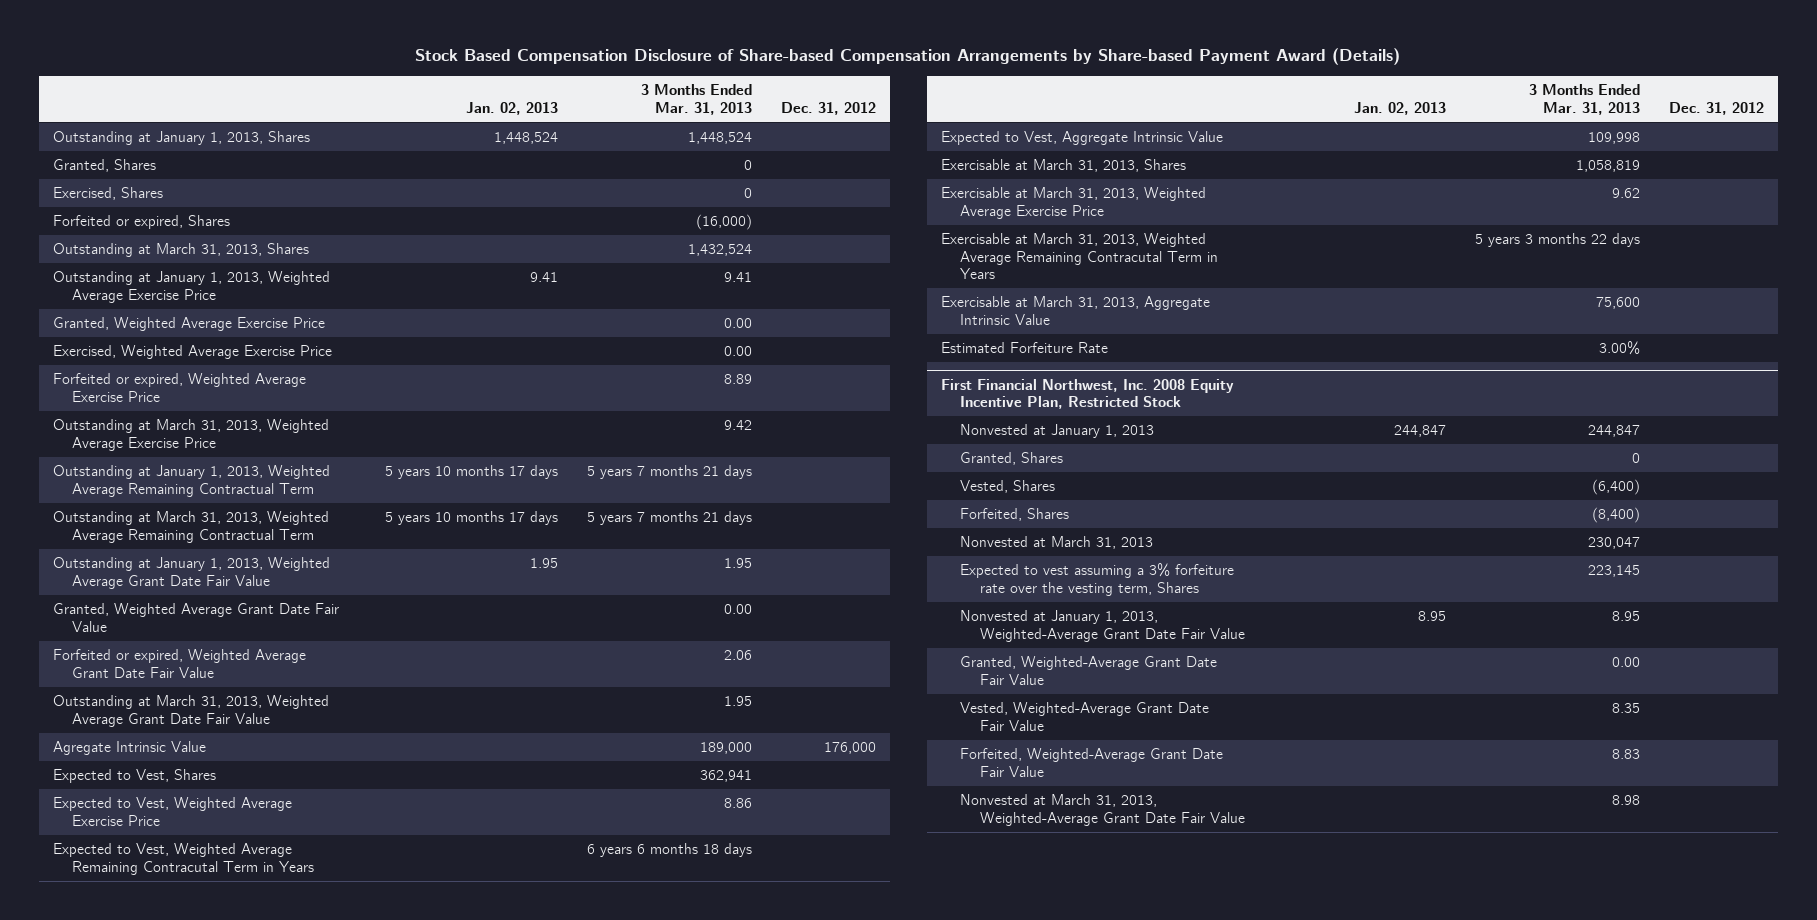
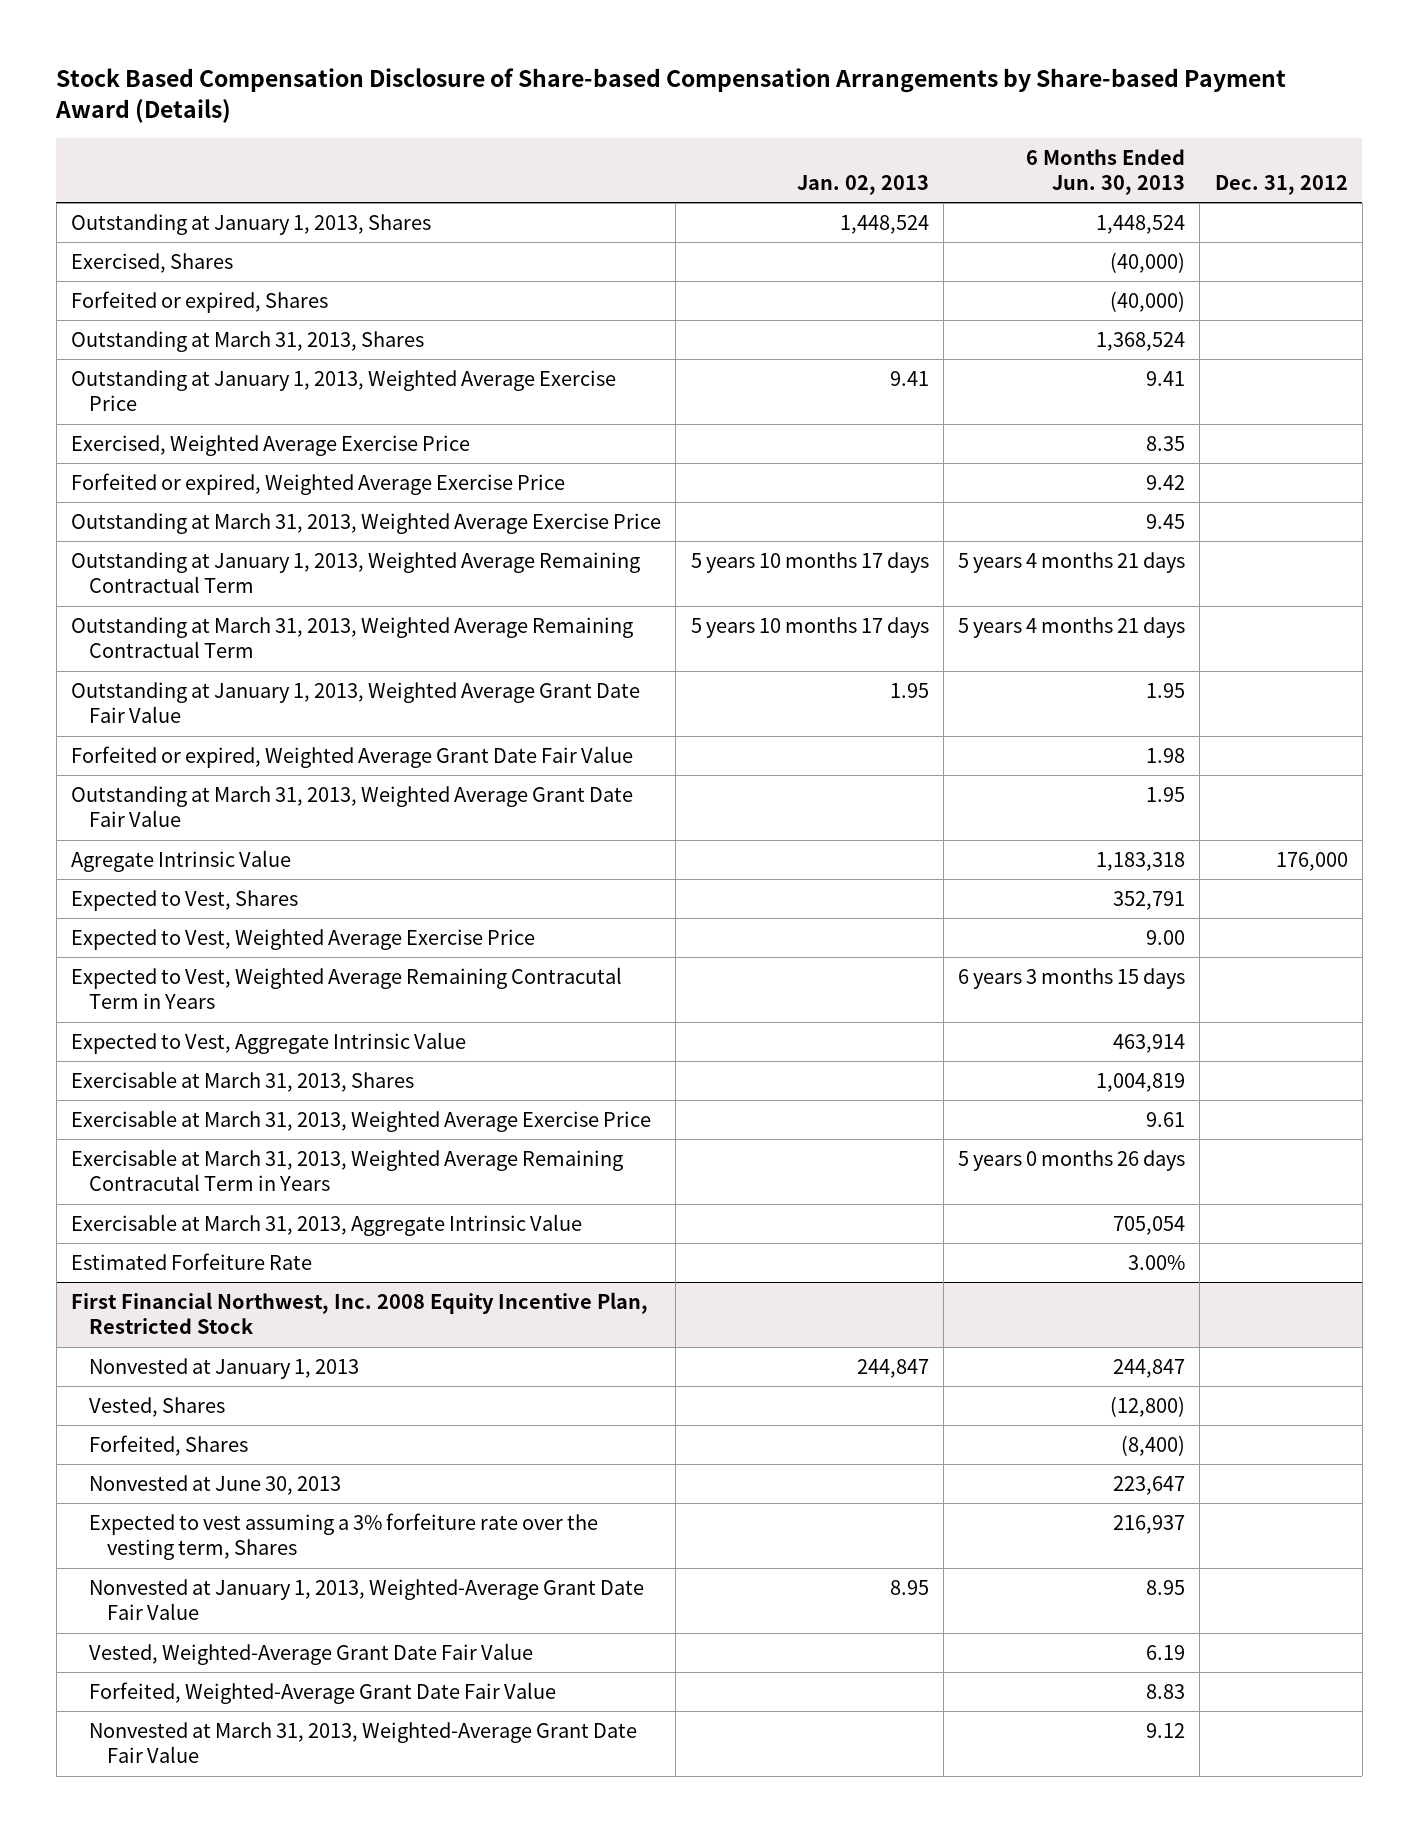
- | Jan. 02, 2013 | 3 Months Ended Mar. 31, 2013 | Dec. 31, 2012
+ | Jan. 02, 2013 | 6 Months Ended Jun. 30, 2013 | Dec. 31, 2012
- Granted, Shares | | 0 |
- Granted, Weighted Average Exercise Price | | 0.00 |
- Granted, Weighted Average Grant Date Fair Value | | 0.00 |
@ First Financial Northwest, Inc. 2008 Equity Incentive Plan, Restricted Stock
- Granted, Shares | | 0 |
- Nonvested at March 31, 2013 | | 230,047 |
+ Nonvested at June 30, 2013 | | 223,647 |
- Granted, Weighted-Average Grant Date Fair Value | | 0.00 |

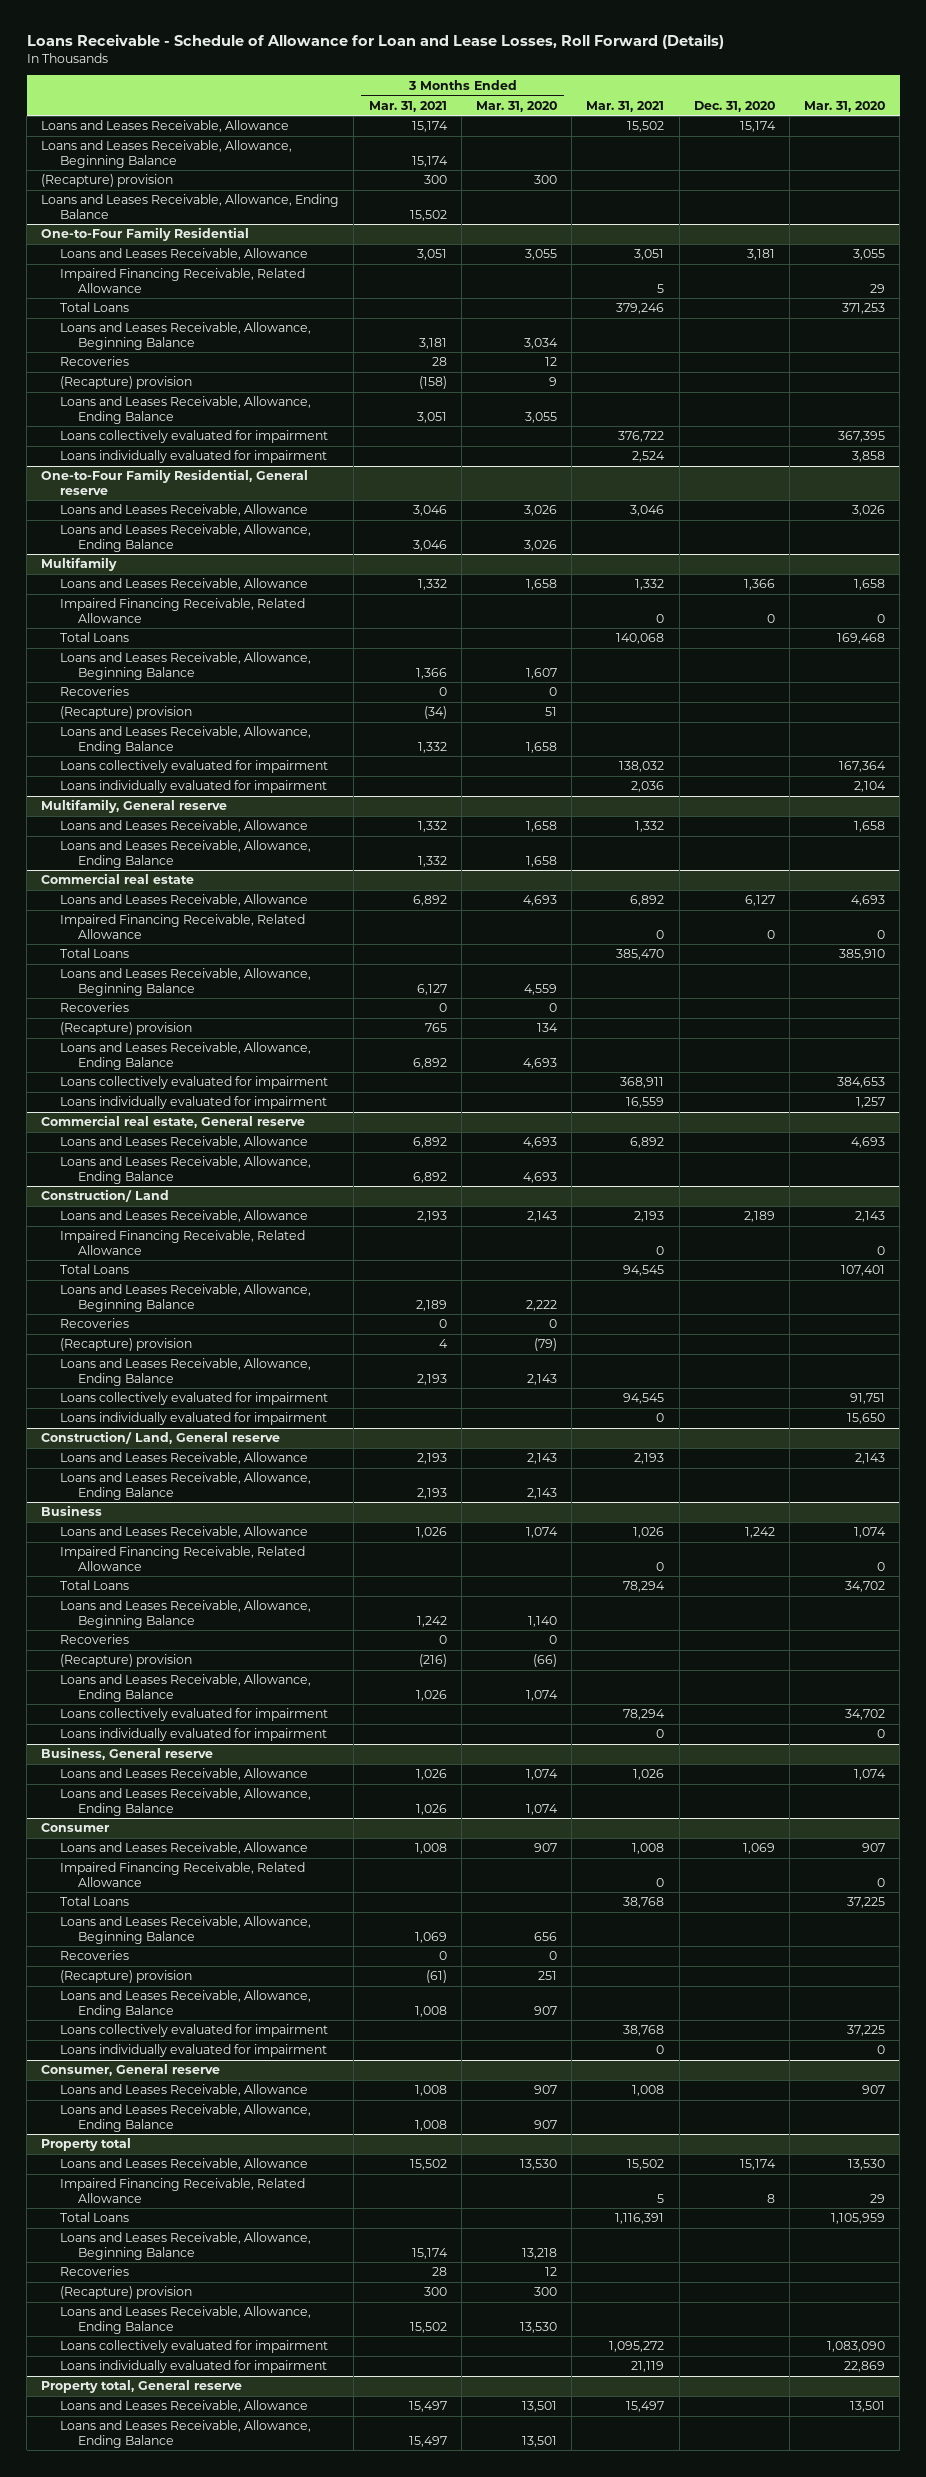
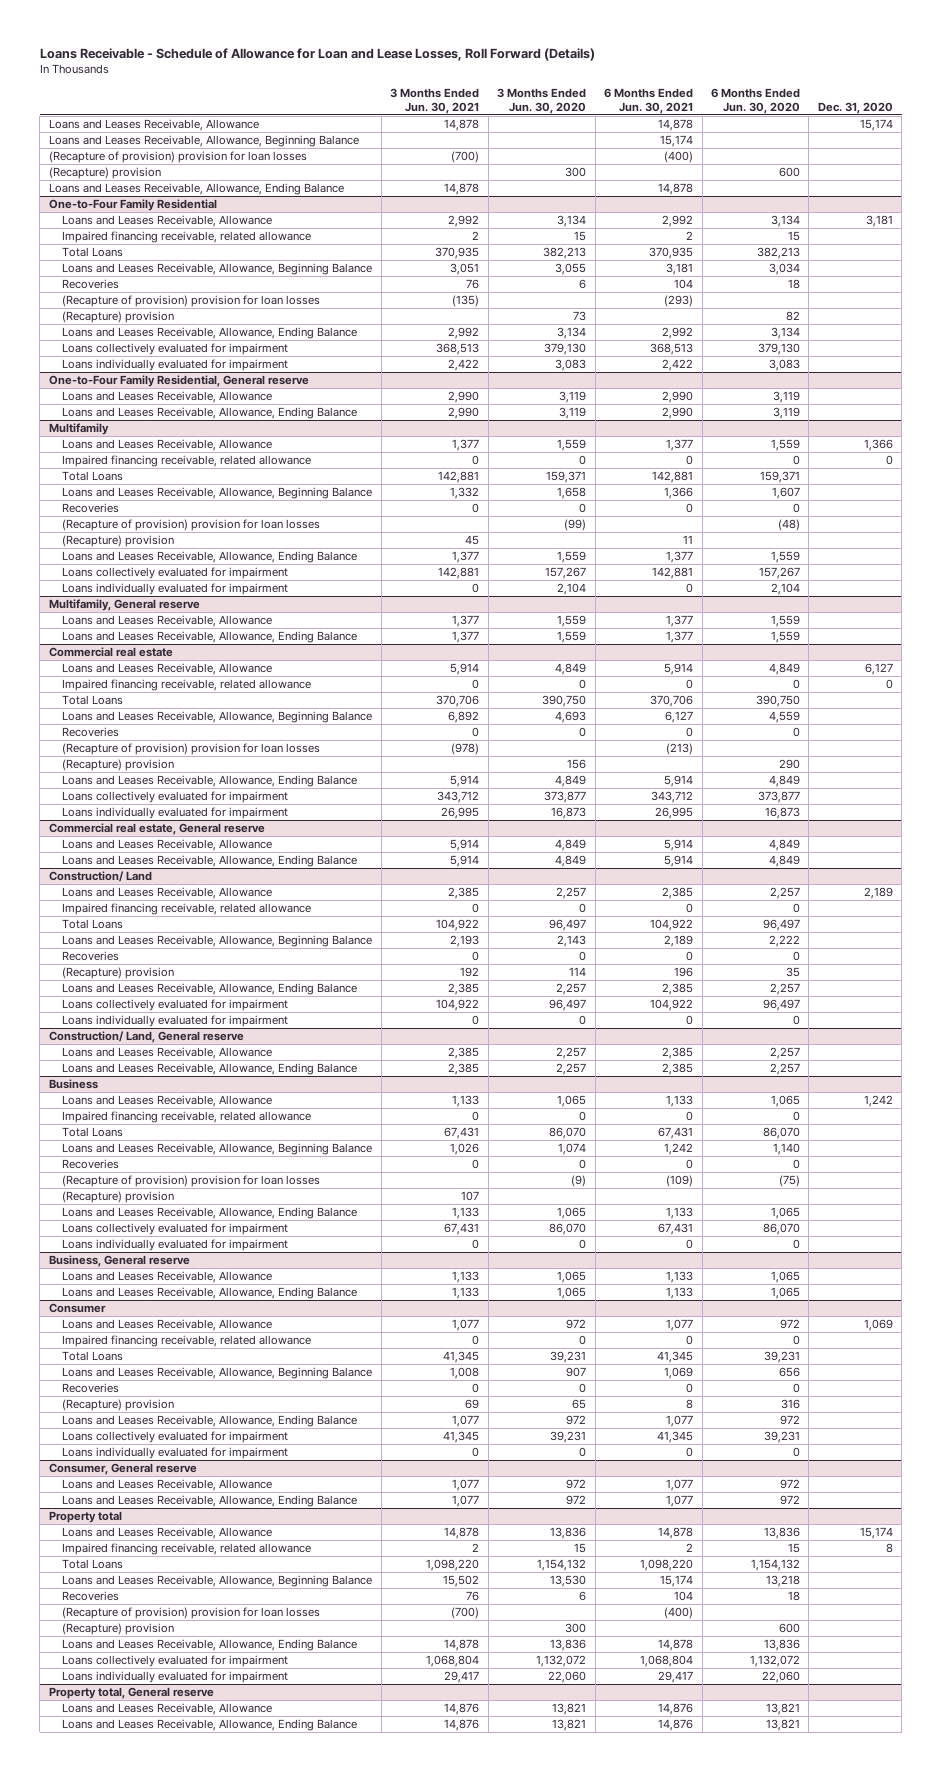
- | 3 Months Ended Mar. 31, 2021 | 3 Months Ended Mar. 31, 2020 | Mar. 31, 2021 | Dec. 31, 2020 | Mar. 31, 2020
+ | 3 Months Ended Jun. 30, 2021 | 3 Months Ended Jun. 30, 2020 | 6 Months Ended Jun. 30, 2021 | 6 Months Ended Jun. 30, 2020 | Dec. 31, 2020
+ (Recapture of provision) provision for loan losses | (700) | | (400) | |
@ One-to-Four Family Residential
- Impaired Financing Receivable, Related Allowance | | | 5 | | 29
+ Impaired financing receivable, related allowance | 2 | 15 | 2 | 15 |
+ (Recapture of provision) provision for loan losses | (135) | | (293) | |
@ Multifamily
- Impaired Financing Receivable, Related Allowance | | | 0 | 0 | 0
+ Impaired financing receivable, related allowance | 0 | 0 | 0 | 0 | 0
+ (Recapture of provision) provision for loan losses | | (99) | | (48) |
@ Commercial real estate
- Impaired Financing Receivable, Related Allowance | | | 0 | 0 | 0
+ Impaired financing receivable, related allowance | 0 | 0 | 0 | 0 | 0
+ (Recapture of provision) provision for loan losses | (978) | | (213) | |
@ Construction/ Land
- Impaired Financing Receivable, Related Allowance | | | 0 | | 0
+ Impaired financing receivable, related allowance | 0 | 0 | 0 | 0 |
@ Business
- Impaired Financing Receivable, Related Allowance | | | 0 | | 0
+ Impaired financing receivable, related allowance | 0 | 0 | 0 | 0 |
+ (Recapture of provision) provision for loan losses | | (9) | (109) | (75) |
@ Consumer
- Impaired Financing Receivable, Related Allowance | | | 0 | | 0
+ Impaired financing receivable, related allowance | 0 | 0 | 0 | 0 |
@ Property total
- Impaired Financing Receivable, Related Allowance | | | 5 | 8 | 29
+ Impaired financing receivable, related allowance | 2 | 15 | 2 | 15 | 8
+ (Recapture of provision) provision for loan losses | (700) | | (400) | |

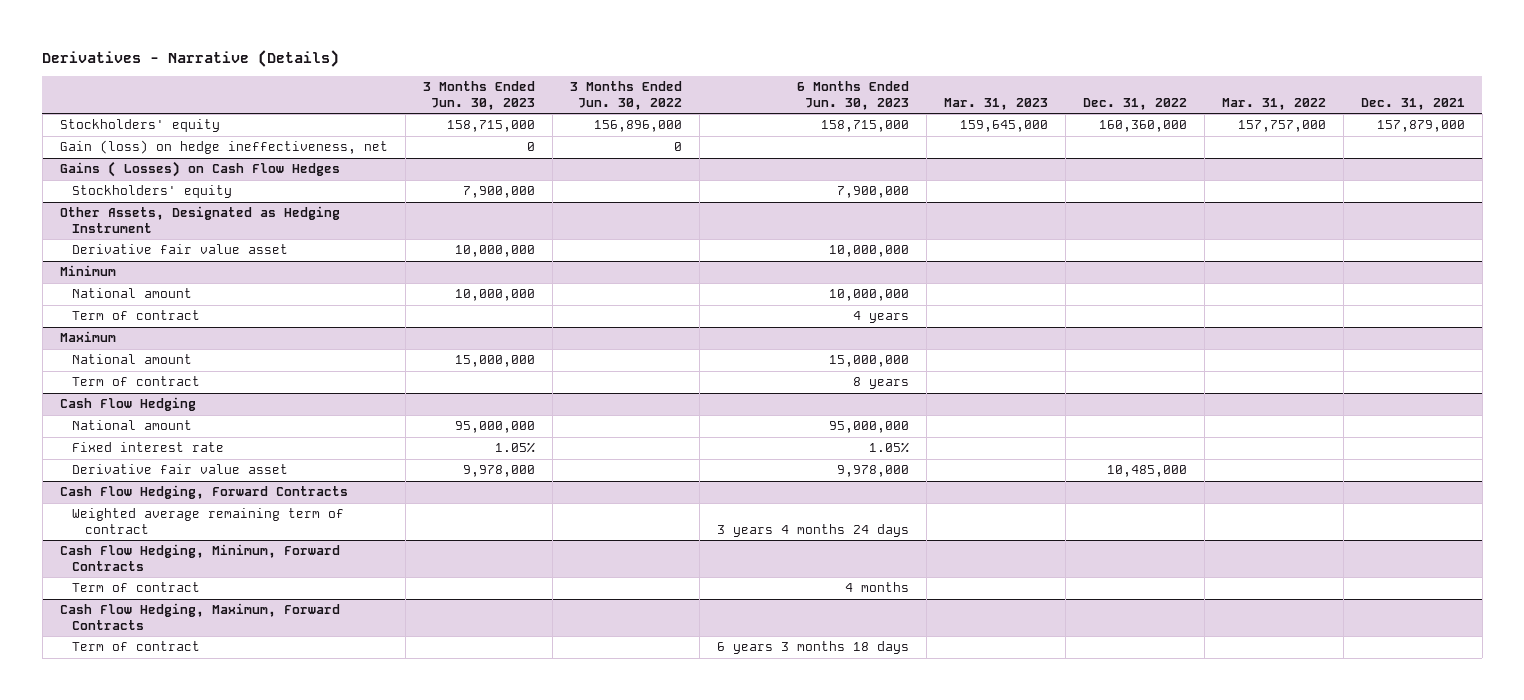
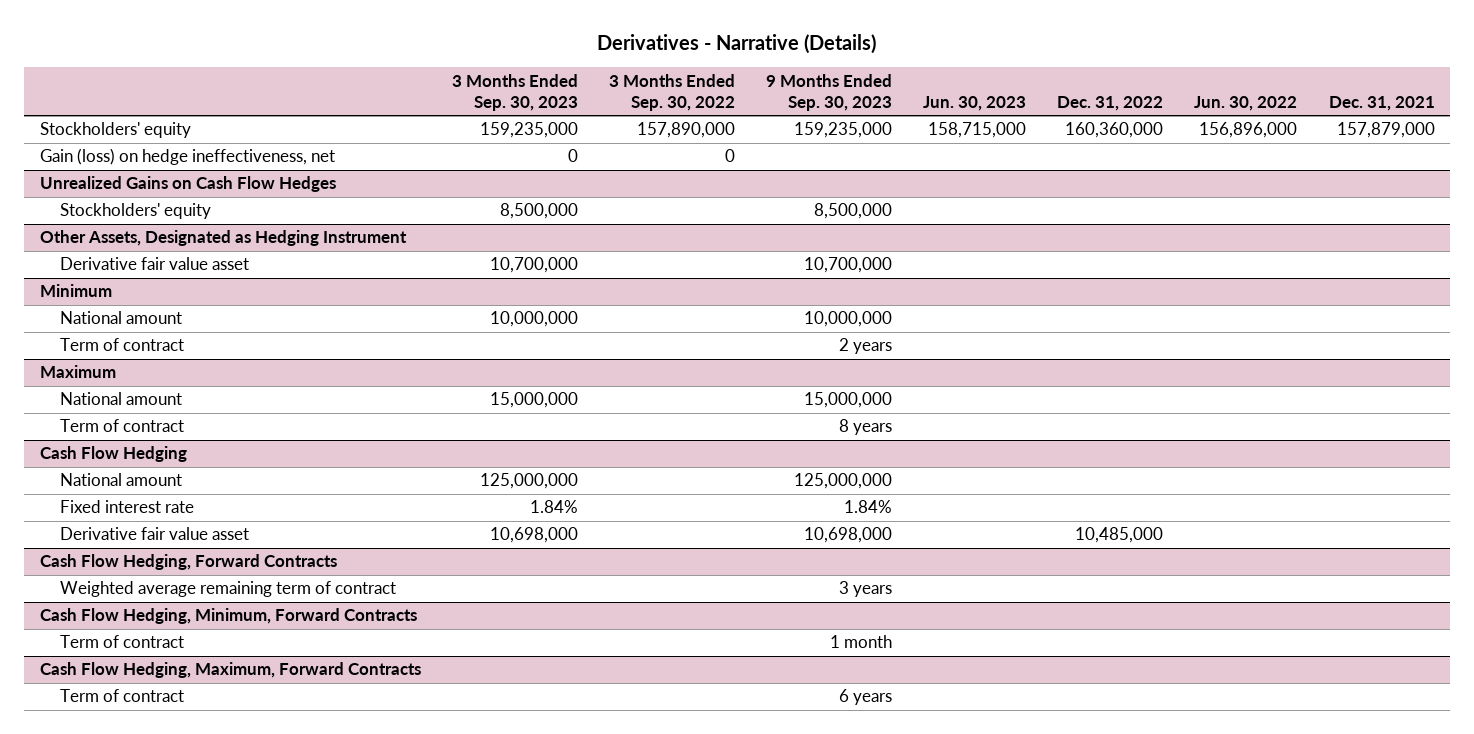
- | 3 Months Ended Jun. 30, 2023 | 3 Months Ended Jun. 30, 2022 | 6 Months Ended Jun. 30, 2023 | Mar. 31, 2023 | Dec. 31, 2022 | Mar. 31, 2022 | Dec. 31, 2021
+ | 3 Months Ended Sep. 30, 2023 | 3 Months Ended Sep. 30, 2022 | 9 Months Ended Sep. 30, 2023 | Jun. 30, 2023 | Dec. 31, 2022 | Jun. 30, 2022 | Dec. 31, 2021
- Gains ( Losses) on Cash Flow Hedges
+ Unrealized Gains on Cash Flow Hedges

